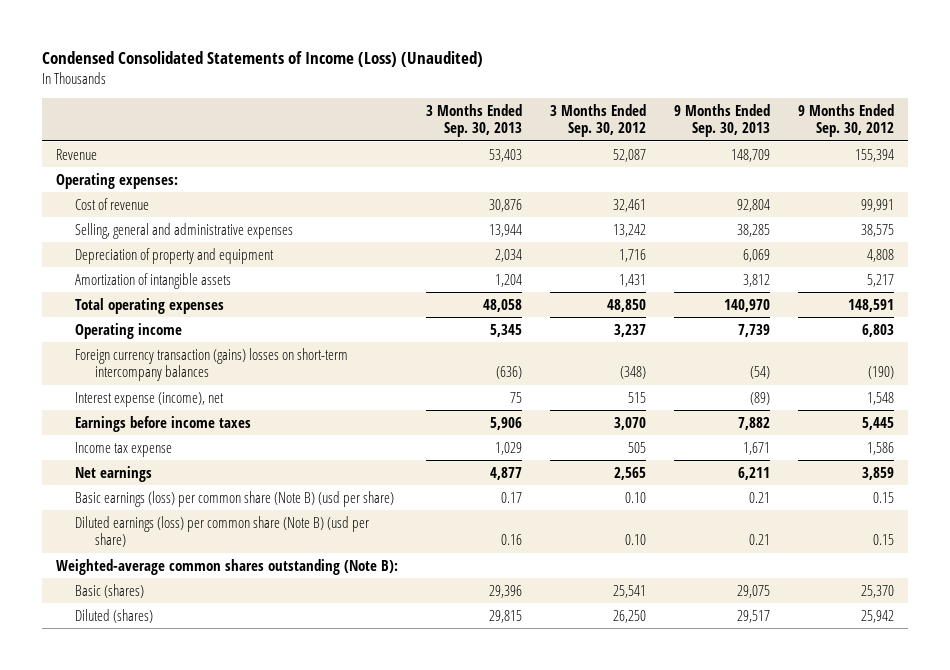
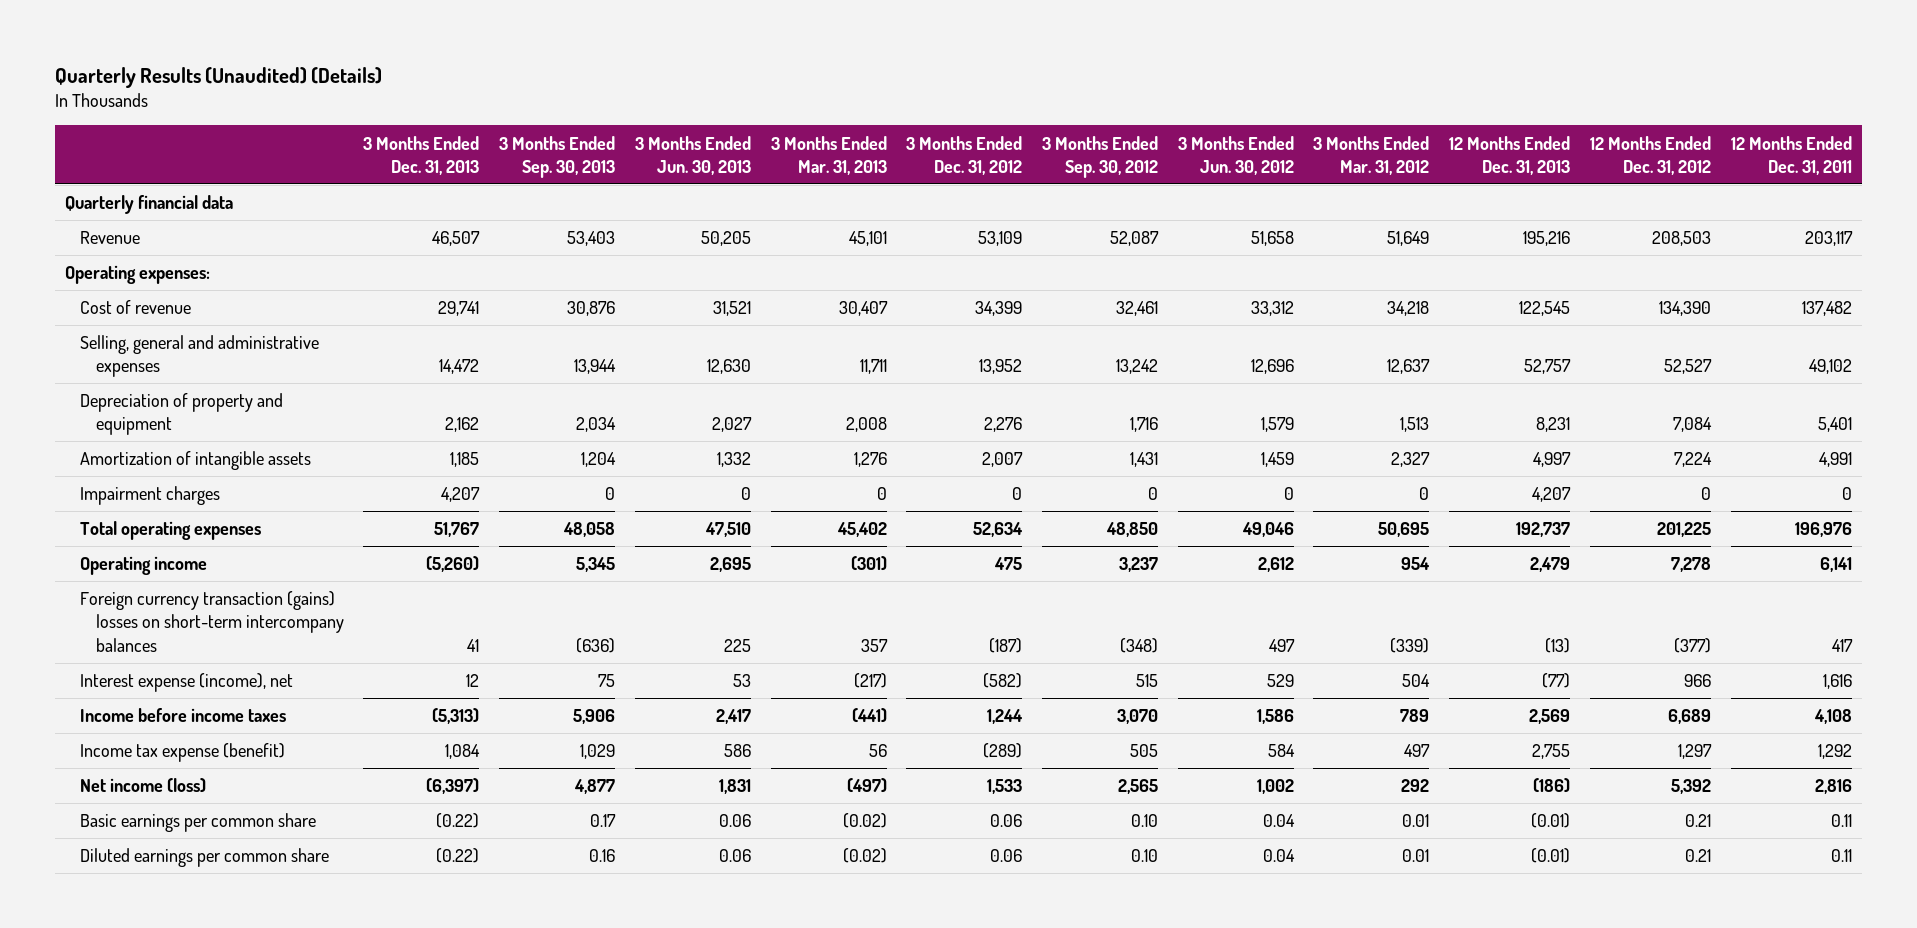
- Condensed Consolidated Statements of Income (Loss) (Unaudited)
+ Quarterly Results (Unaudited) (Details)
- | 3 Months Ended Sep. 30, 2013 | 3 Months Ended Sep. 30, 2012 | 9 Months Ended Sep. 30, 2013 | 9 Months Ended Sep. 30, 2012
+ | 3 Months Ended Dec. 31, 2013 | 3 Months Ended Sep. 30, 2013 | 3 Months Ended Jun. 30, 2013 | 3 Months Ended Mar. 31, 2013 | 3 Months Ended Dec. 31, 2012 | 3 Months Ended Sep. 30, 2012 | 3 Months Ended Jun. 30, 2012 | 3 Months Ended Mar. 31, 2012 | 12 Months Ended Dec. 31, 2013 | 12 Months Ended Dec. 31, 2012 | 12 Months Ended Dec. 31, 2011
+ Quarterly financial data
+ Impairment charges | 4,207 | 0 | 0 | 0 | 0 | 0 | 0 | 0 | 4,207 | 0 | 0
- Earnings before income taxes | 5,906 | 3,070 | 7,882 | 5,445
- Income tax expense | 1,029 | 505 | 1,671 | 1,586
- Net earnings | 4,877 | 2,565 | 6,211 | 3,859
- Basic earnings (loss) per common share (Note B) (usd per share) | 0.17 | 0.10 | 0.21 | 0.15
- Diluted earnings (loss) per common share (Note B) (usd per share) | 0.16 | 0.10 | 0.21 | 0.15
- Weighted-average common shares outstanding (Note B):
- Basic (shares) | 29,396 | 25,541 | 29,075 | 25,370
- Diluted (shares) | 29,815 | 26,250 | 29,517 | 25,942
+ Income before income taxes | (5,313) | 5,906 | 2,417 | (441) | 1,244 | 3,070 | 1,586 | 789 | 2,569 | 6,689 | 4,108
+ Income tax expense (benefit) | 1,084 | 1,029 | 586 | 56 | (289) | 505 | 584 | 497 | 2,755 | 1,297 | 1,292
+ Net income (loss) | (6,397) | 4,877 | 1,831 | (497) | 1,533 | 2,565 | 1,002 | 292 | (186) | 5,392 | 2,816
+ Basic earnings per common share | (0.22) | 0.17 | 0.06 | (0.02) | 0.06 | 0.10 | 0.04 | 0.01 | (0.01) | 0.21 | 0.11
+ Diluted earnings per common share | (0.22) | 0.16 | 0.06 | (0.02) | 0.06 | 0.10 | 0.04 | 0.01 | (0.01) | 0.21 | 0.11

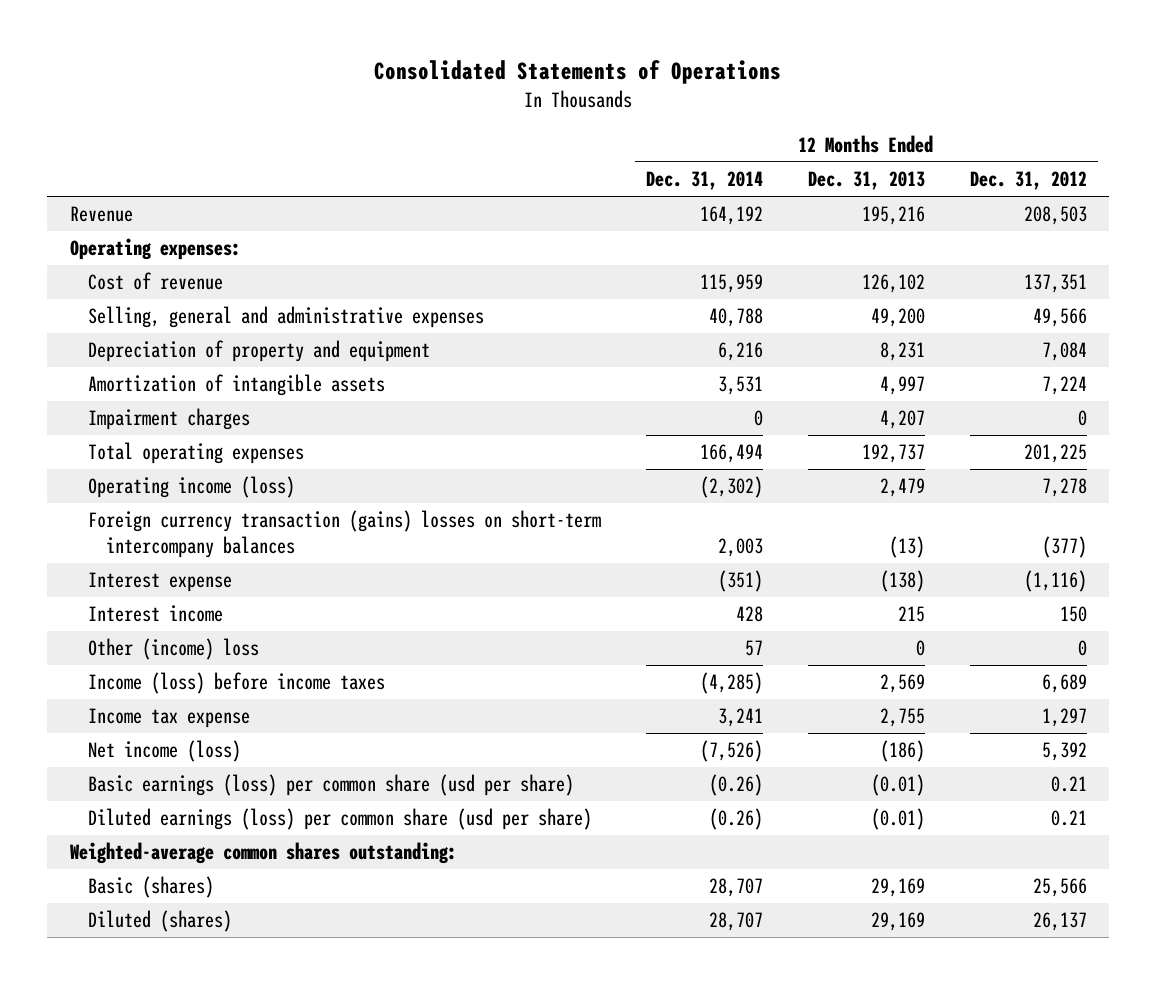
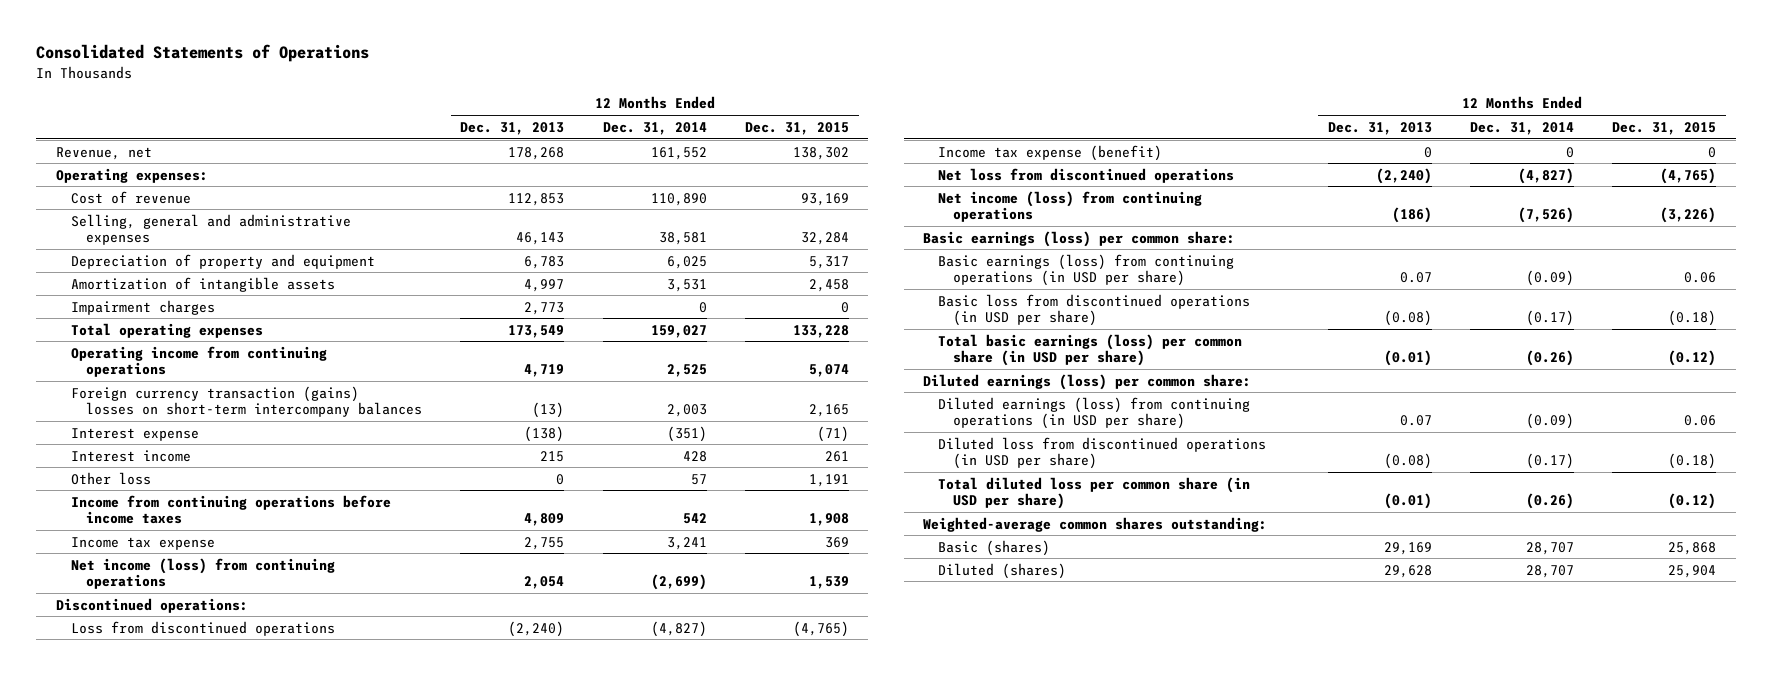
- | 12 Months Ended Dec. 31, 2014 | 12 Months Ended Dec. 31, 2013 | 12 Months Ended Dec. 31, 2012
+ | 12 Months Ended Dec. 31, 2013 | 12 Months Ended Dec. 31, 2014 | 12 Months Ended Dec. 31, 2015
- Revenue | 164,192 | 195,216 | 208,503
+ Revenue, net | 178,268 | 161,552 | 138,302
- Cost of revenue | 115,959 | 126,102 | 137,351
- Selling, general and administrative expenses | 40,788 | 49,200 | 49,566
- Depreciation of property and equipment | 6,216 | 8,231 | 7,084
+ Cost of revenue | 112,853 | 110,890 | 93,169
+ Selling, general and administrative expenses | 46,143 | 38,581 | 32,284
+ Depreciation of property and equipment | 6,783 | 6,025 | 5,317
- Impairment charges | 0 | 4,207 | 0
- Total operating expenses | 166,494 | 192,737 | 201,225
- Operating income (loss) | (2,302) | 2,479 | 7,278
+ Impairment charges | 2,773 | 0 | 0
+ Total operating expenses | 173,549 | 159,027 | 133,228
+ Operating income from continuing operations | 4,719 | 2,525 | 5,074
- Other (income) loss | 57 | 0 | 0
- Income (loss) before income taxes | (4,285) | 2,569 | 6,689
+ Other loss | 0 | 57 | 1,191
+ Income from continuing operations before income taxes | 4,809 | 542 | 1,908
- Net income (loss) | (7,526) | (186) | 5,392
- Basic earnings (loss) per common share (usd per share) | (0.26) | (0.01) | 0.21
- Diluted earnings (loss) per common share (usd per share) | (0.26) | (0.01) | 0.21
+ Net income (loss) from continuing operations | 2,054 | (2,699) | 1,539
+ Discontinued operations:
+ Loss from discontinued operations | (2,240) | (4,827) | (4,765)
+ Income tax expense (benefit) | 0 | 0 | 0
+ Net loss from discontinued operations | (2,240) | (4,827) | (4,765)
+ Net income (loss) from continuing operations | (186) | (7,526) | (3,226)
+ Basic earnings (loss) per common share:
+ Basic earnings (loss) from continuing operations (in USD per share) | 0.07 | (0.09) | 0.06
+ Basic loss from discontinued operations (in USD per share) | (0.08) | (0.17) | (0.18)
+ Total basic earnings (loss) per common share (in USD per share) | (0.01) | (0.26) | (0.12)
+ Diluted earnings (loss) per common share:
+ Diluted earnings (loss) from continuing operations (in USD per share) | 0.07 | (0.09) | 0.06
+ Diluted loss from discontinued operations (in USD per share) | (0.08) | (0.17) | (0.18)
+ Total diluted loss per common share (in USD per share) | (0.01) | (0.26) | (0.12)
- Diluted (shares) | 28,707 | 29,169 | 26,137
+ Diluted (shares) | 29,628 | 28,707 | 25,904

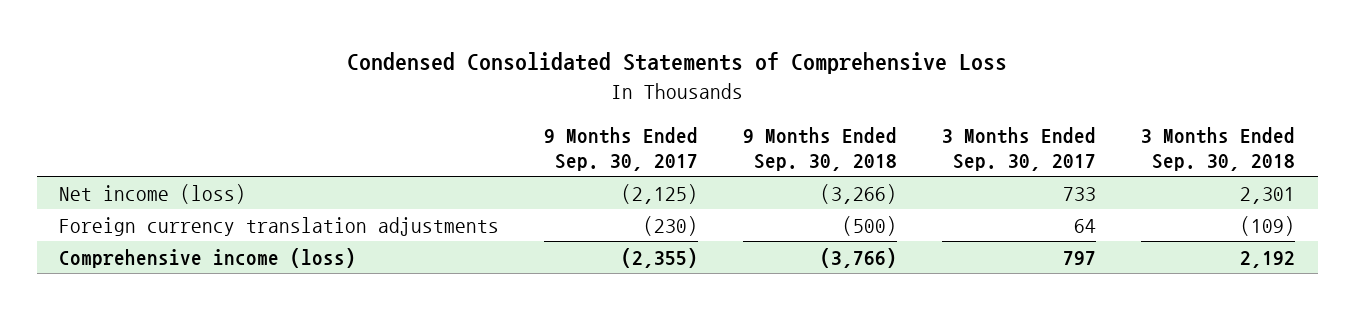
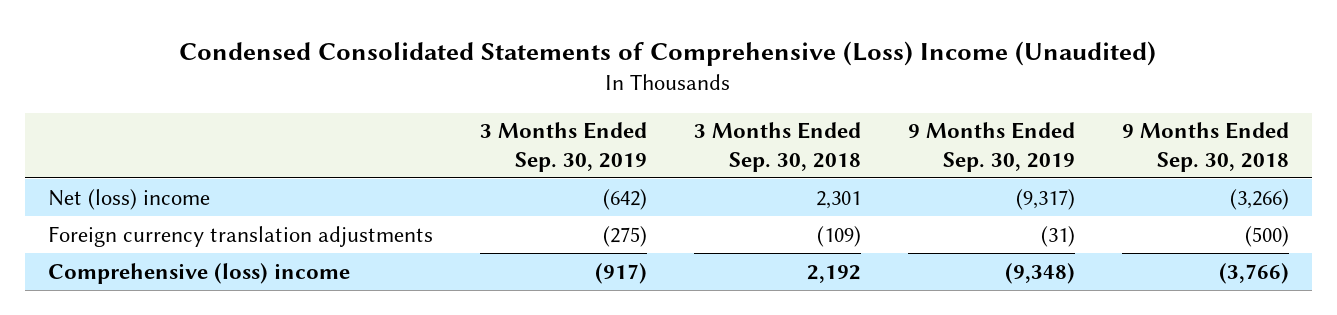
- Condensed Consolidated Statements of Comprehensive Loss
+ Condensed Consolidated Statements of Comprehensive (Loss) Income (Unaudited)
- | 9 Months Ended Sep. 30, 2017 | 9 Months Ended Sep. 30, 2018 | 3 Months Ended Sep. 30, 2017 | 3 Months Ended Sep. 30, 2018
+ | 3 Months Ended Sep. 30, 2019 | 3 Months Ended Sep. 30, 2018 | 9 Months Ended Sep. 30, 2019 | 9 Months Ended Sep. 30, 2018
- Net income (loss) | (2,125) | (3,266) | 733 | 2,301
+ Net (loss) income | (642) | 2,301 | (9,317) | (3,266)
- Comprehensive income (loss) | (2,355) | (3,766) | 797 | 2,192
+ Comprehensive (loss) income | (917) | 2,192 | (9,348) | (3,766)

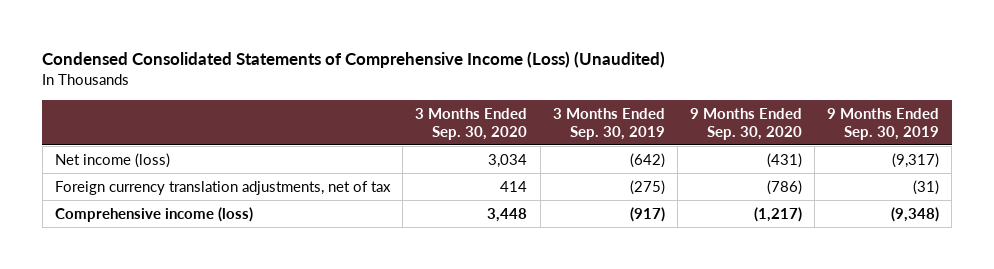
- Condensed Consolidated Statements of Comprehensive (Loss) Income (Unaudited)
+ Condensed Consolidated Statements of Comprehensive Income (Loss) (Unaudited)
- | 3 Months Ended Sep. 30, 2019 | 3 Months Ended Sep. 30, 2018 | 9 Months Ended Sep. 30, 2019 | 9 Months Ended Sep. 30, 2018
+ | 3 Months Ended Sep. 30, 2020 | 3 Months Ended Sep. 30, 2019 | 9 Months Ended Sep. 30, 2020 | 9 Months Ended Sep. 30, 2019
- Net (loss) income | (642) | 2,301 | (9,317) | (3,266)
- Foreign currency translation adjustments | (275) | (109) | (31) | (500)
- Comprehensive (loss) income | (917) | 2,192 | (9,348) | (3,766)
+ Net income (loss) | 3,034 | (642) | (431) | (9,317)
+ Foreign currency translation adjustments, net of tax | 414 | (275) | (786) | (31)
+ Comprehensive income (loss) | 3,448 | (917) | (1,217) | (9,348)

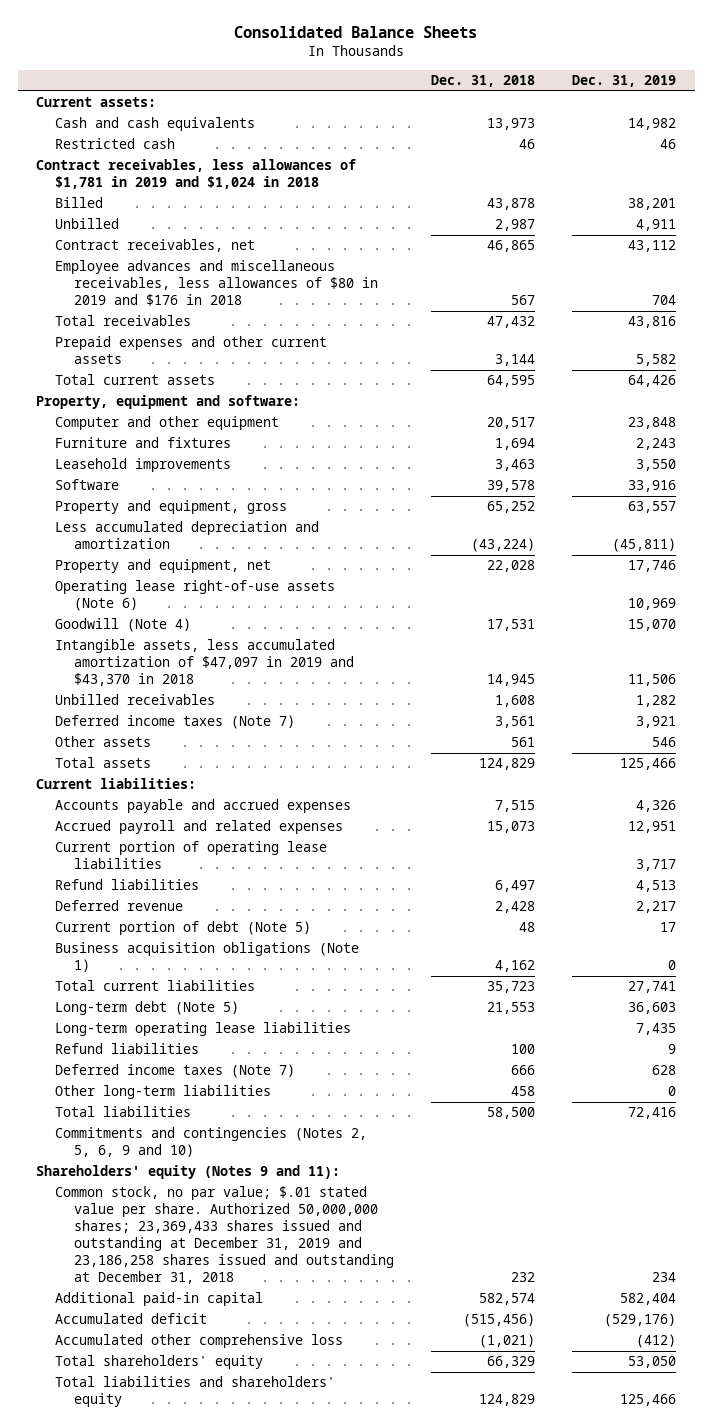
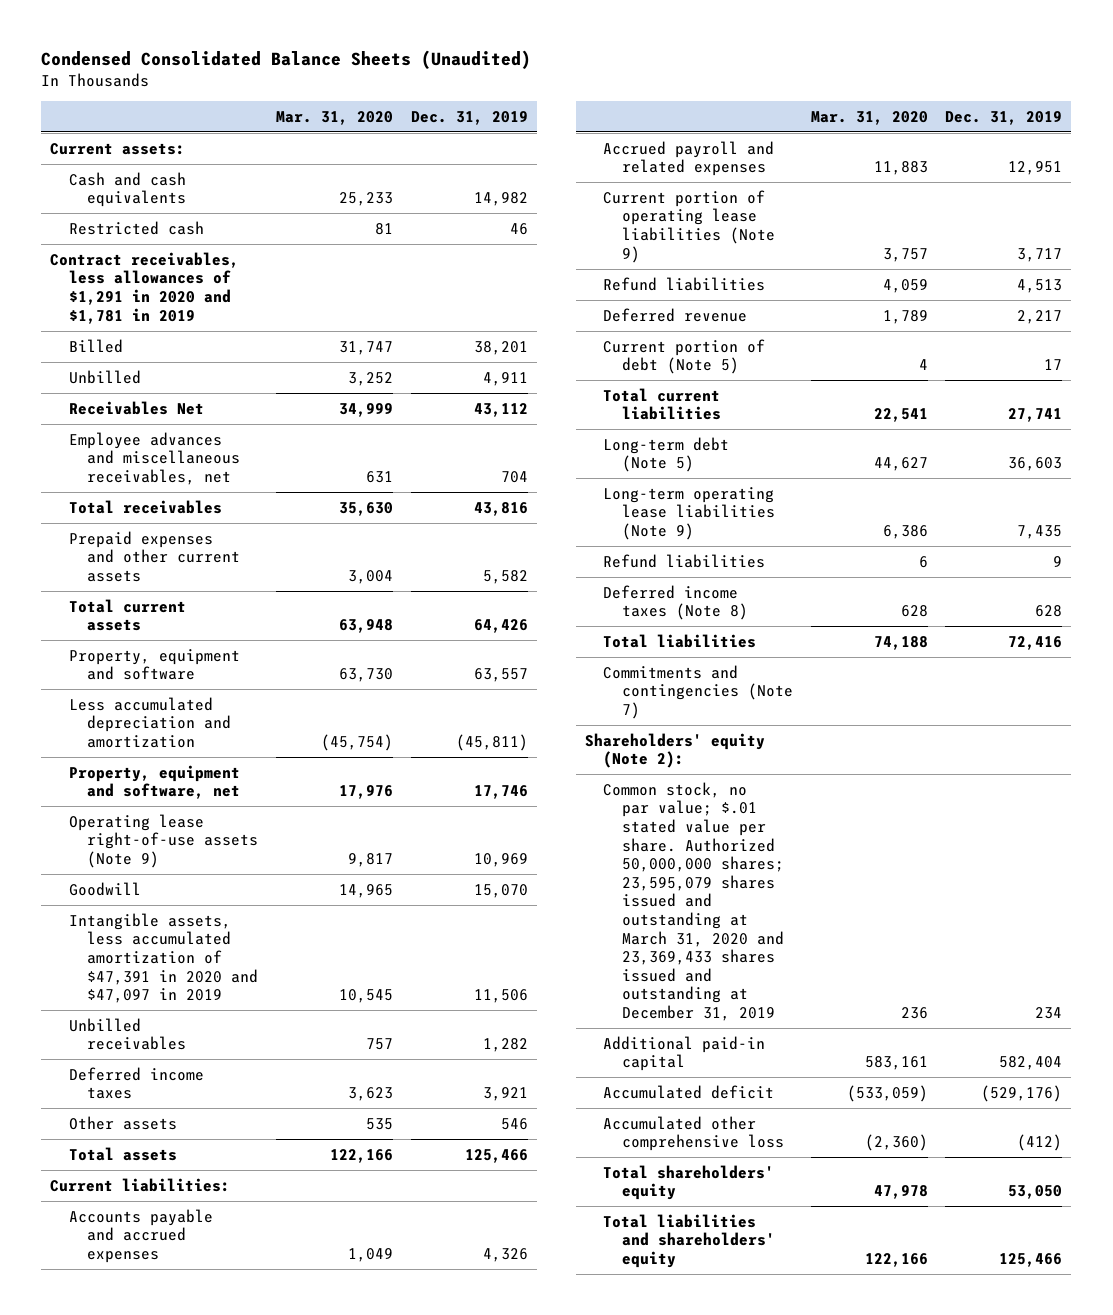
- Consolidated Balance Sheets
+ Condensed Consolidated Balance Sheets (Unaudited)
- | Dec. 31, 2018 | Dec. 31, 2019
+ | Mar. 31, 2020 | Dec. 31, 2019
- Contract receivables, less allowances of $1,781 in 2019 and $1,024 in 2018
+ Contract receivables, less allowances of $1,291 in 2020 and $1,781 in 2019
- Contract receivables, net | 46,865 | 43,112
- Employee advances and miscellaneous receivables, less allowances of $80 in 2019 and $176 in 2018 | 567 | 704
+ Receivables Net | 34,999 | 43,112
+ Employee advances and miscellaneous receivables, net | 631 | 704
- Property, equipment and software:
- Computer and other equipment | 20,517 | 23,848
- Furniture and fixtures | 1,694 | 2,243
- Leasehold improvements | 3,463 | 3,550
- Software | 39,578 | 33,916
- Property and equipment, gross | 65,252 | 63,557
+ Property, equipment and software | 63,730 | 63,557
- Property and equipment, net | 22,028 | 17,746
- Operating lease right-of-use assets (Note 6) | | 10,969
- Goodwill (Note 4) | 17,531 | 15,070
- Intangible assets, less accumulated amortization of $47,097 in 2019 and $43,370 in 2018 | 14,945 | 11,506
+ Property, equipment and software, net | 17,976 | 17,746
+ Operating lease right-of-use assets (Note 9) | 9,817 | 10,969
+ Goodwill | 14,965 | 15,070
+ Intangible assets, less accumulated amortization of $47,391 in 2020 and $47,097 in 2019 | 10,545 | 11,506
- Deferred income taxes (Note 7) | 3,561 | 3,921
+ Deferred income taxes | 3,623 | 3,921
- Current portion of operating lease liabilities | | 3,717
+ Current portion of operating lease liabilities (Note 9) | 3,757 | 3,717
- Business acquisition obligations (Note 1) | 4,162 | 0
- Long-term operating lease liabilities | | 7,435
+ Long-term operating lease liabilities (Note 9) | 6,386 | 7,435
- Deferred income taxes (Note 7) | 666 | 628
- Other long-term liabilities | 458 | 0
+ Deferred income taxes (Note 8) | 628 | 628
- Commitments and contingencies (Notes 2, 5, 6, 9 and 10)
- Shareholders' equity (Notes 9 and 11):
- Common stock, no par value; $.01 stated value per share. Authorized 50,000,000 shares; 23,369,433 shares issued and outstanding at December 31, 2019 and 23,186,258 shares issued and outstanding at December 31, 2018 | 232 | 234
+ Commitments and contingencies (Note 7)
+ Shareholders' equity (Note 2):
+ Common stock, no par value; $.01 stated value per share. Authorized 50,000,000 shares; 23,595,079 shares issued and outstanding at March 31, 2020 and 23,369,433 shares issued and outstanding at December 31, 2019 | 236 | 234

